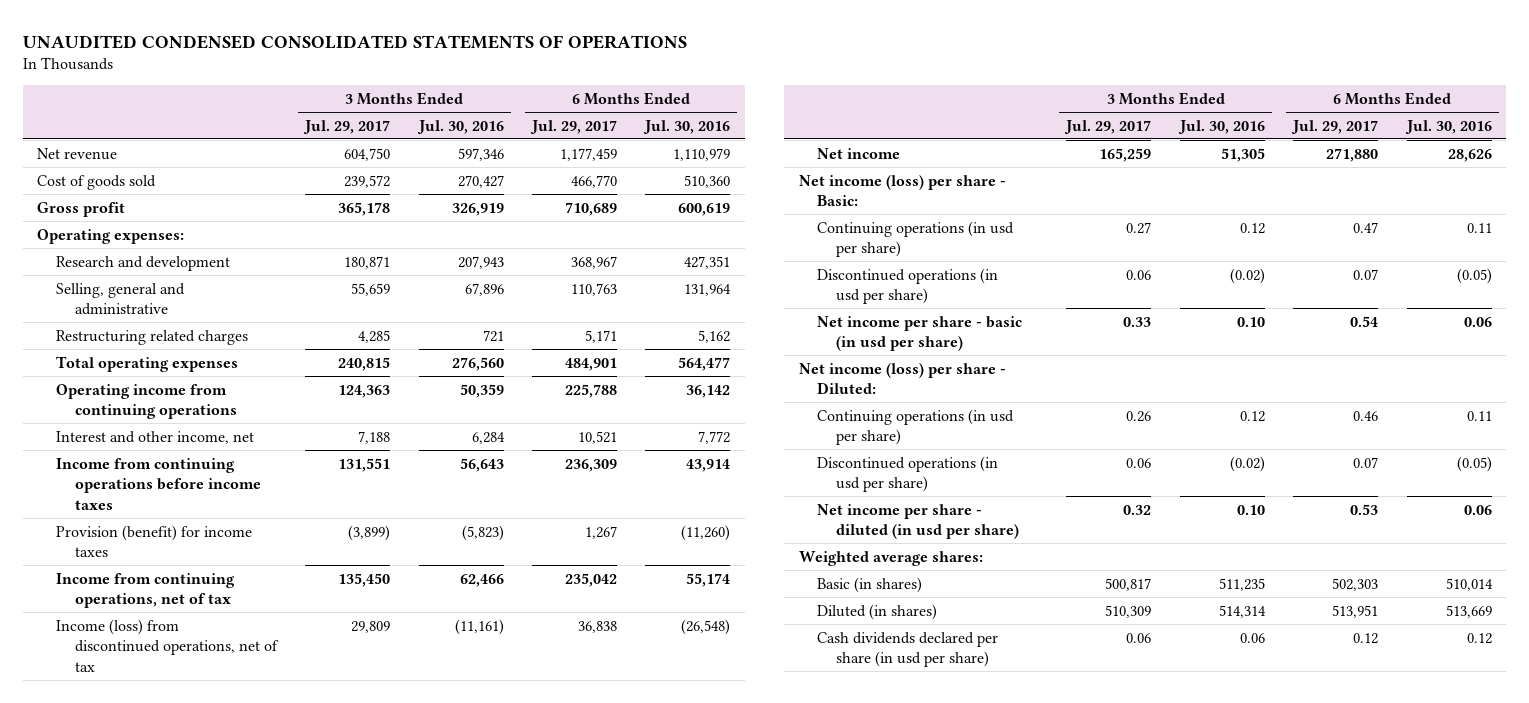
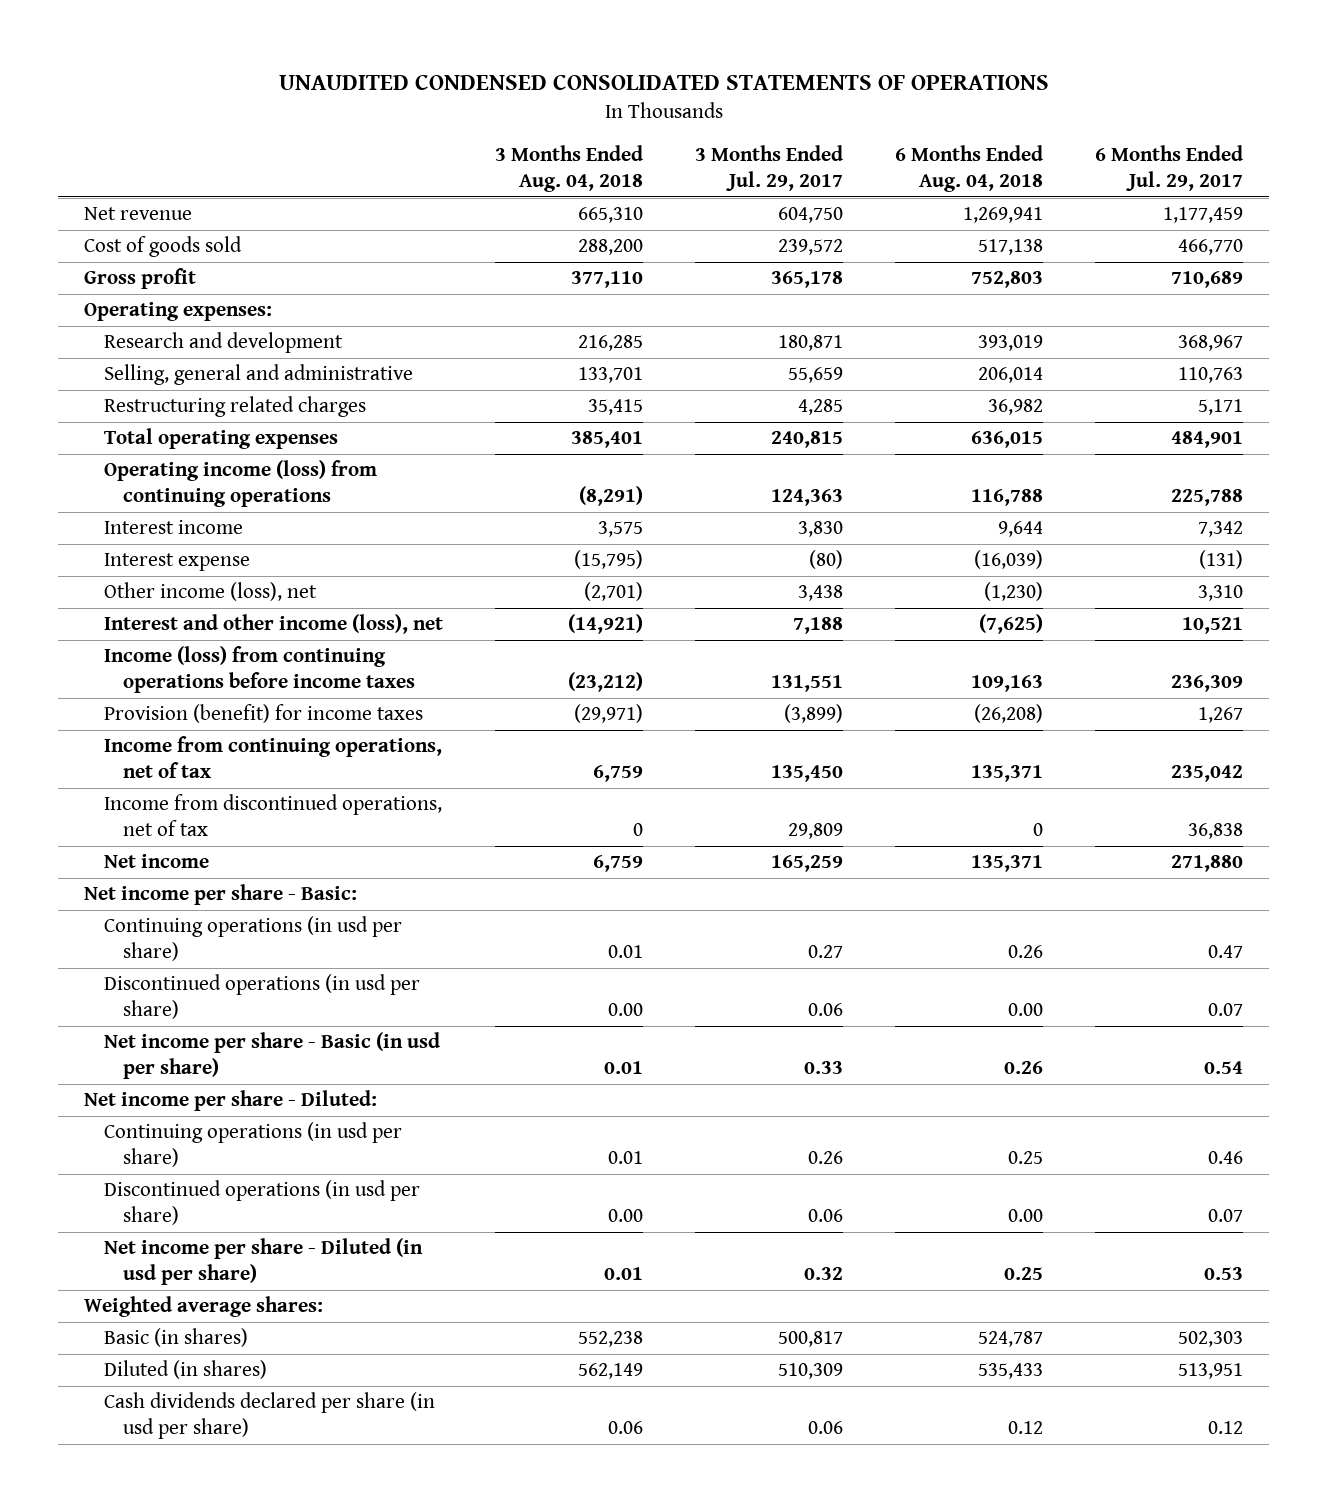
- | 3 Months Ended Jul. 29, 2017 | 3 Months Ended Jul. 30, 2016 | 6 Months Ended Jul. 29, 2017 | 6 Months Ended Jul. 30, 2016
+ | 3 Months Ended Aug. 04, 2018 | 3 Months Ended Jul. 29, 2017 | 6 Months Ended Aug. 04, 2018 | 6 Months Ended Jul. 29, 2017
- Operating income from continuing operations | 124,363 | 50,359 | 225,788 | 36,142
- Interest and other income, net | 7,188 | 6,284 | 10,521 | 7,772
- Income from continuing operations before income taxes | 131,551 | 56,643 | 236,309 | 43,914
+ Operating income (loss) from continuing operations | (8,291) | 124,363 | 116,788 | 225,788
+ Interest income | 3,575 | 3,830 | 9,644 | 7,342
+ Interest expense | (15,795) | (80) | (16,039) | (131)
+ Other income (loss), net | (2,701) | 3,438 | (1,230) | 3,310
+ Interest and other income (loss), net | (14,921) | 7,188 | (7,625) | 10,521
+ Income (loss) from continuing operations before income taxes | (23,212) | 131,551 | 109,163 | 236,309
- Income (loss) from discontinued operations, net of tax | 29,809 | (11,161) | 36,838 | (26,548)
+ Income from discontinued operations, net of tax | 0 | 29,809 | 0 | 36,838
- Net income (loss) per share - Basic:
+ Net income per share - Basic:
- Net income per share - basic (in usd per share) | 0.33 | 0.10 | 0.54 | 0.06
- Net income (loss) per share - Diluted:
+ Net income per share - Basic (in usd per share) | 0.01 | 0.33 | 0.26 | 0.54
+ Net income per share - Diluted:
- Net income per share - diluted (in usd per share) | 0.32 | 0.10 | 0.53 | 0.06
+ Net income per share - Diluted (in usd per share) | 0.01 | 0.32 | 0.25 | 0.53

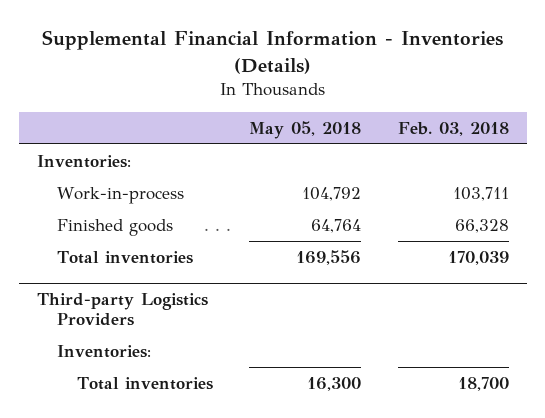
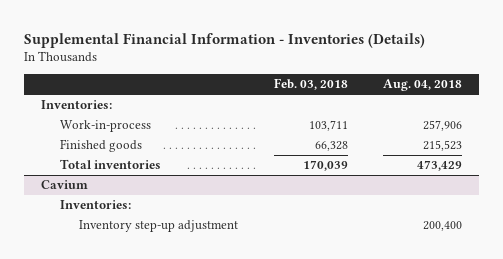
- | May 05, 2018 | Feb. 03, 2018
+ | Feb. 03, 2018 | Aug. 04, 2018
- Third-party Logistics Providers
+ Cavium
- Total inventories | 16,300 | 18,700
+ Inventory step-up adjustment | | 200,400

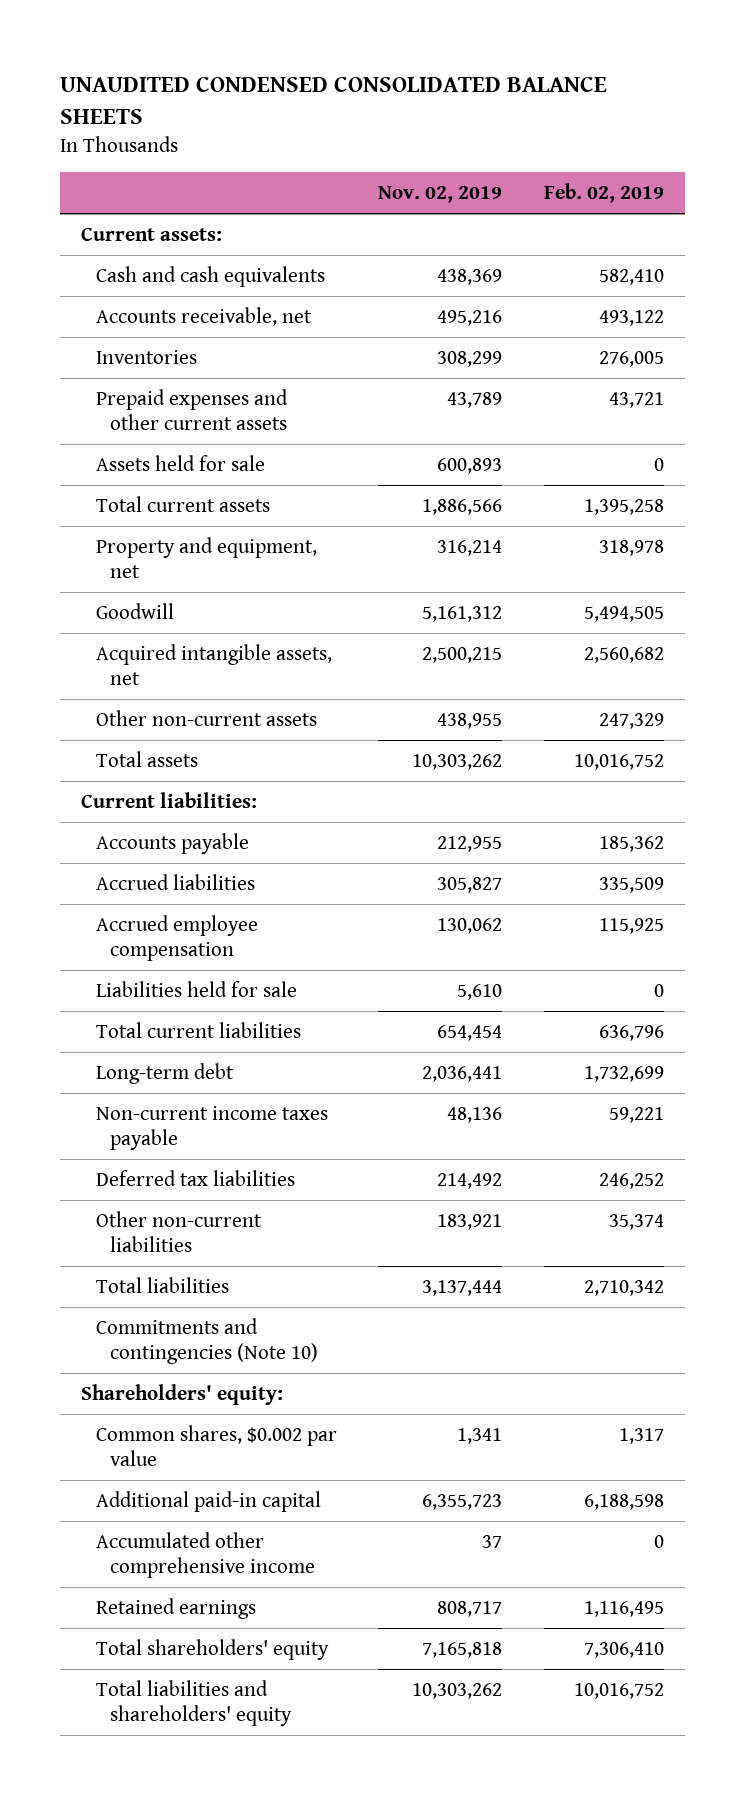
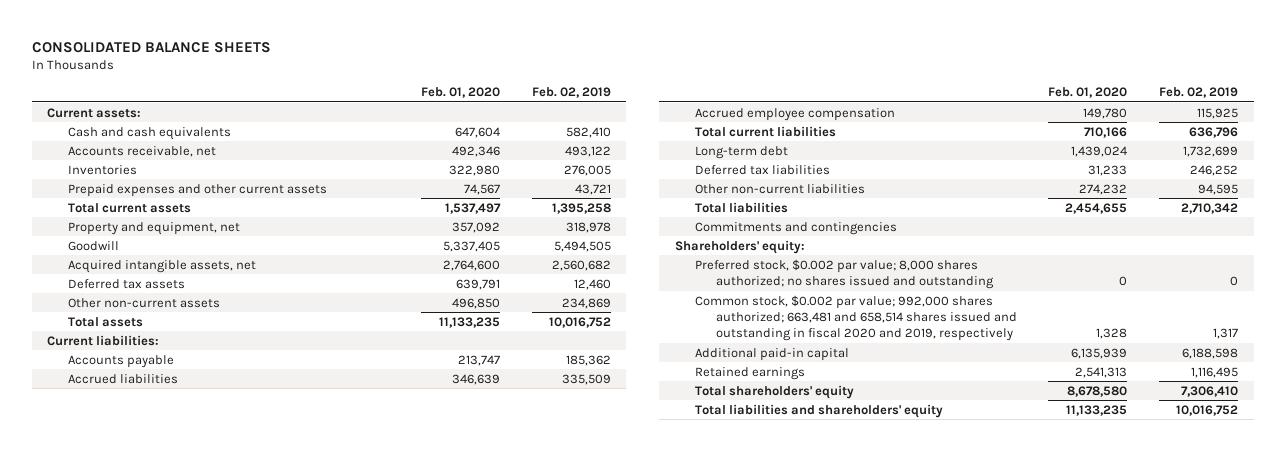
- UNAUDITED CONDENSED CONSOLIDATED BALANCE SHEETS
+ CONSOLIDATED BALANCE SHEETS
- | Nov. 02, 2019 | Feb. 02, 2019
+ | Feb. 01, 2020 | Feb. 02, 2019
- Assets held for sale | 600,893 | 0
- Other non-current assets | 438,955 | 247,329
+ Deferred tax assets | 639,791 | 12,460
+ Other non-current assets | 496,850 | 234,869
- Liabilities held for sale | 5,610 | 0
- Non-current income taxes payable | 48,136 | 59,221
- Other non-current liabilities | 183,921 | 35,374
+ Other non-current liabilities | 274,232 | 94,595
- Commitments and contingencies (Note 10)
+ Commitments and contingencies
- Common shares, $0.002 par value | 1,341 | 1,317
+ Preferred stock, $0.002 par value; 8,000 shares authorized; no shares issued and outstanding | 0 | 0
+ Common stock, $0.002 par value; 992,000 shares authorized; 663,481 and 658,514 shares issued and outstanding in fiscal 2020 and 2019, respectively | 1,328 | 1,317
- Accumulated other comprehensive income | 37 | 0

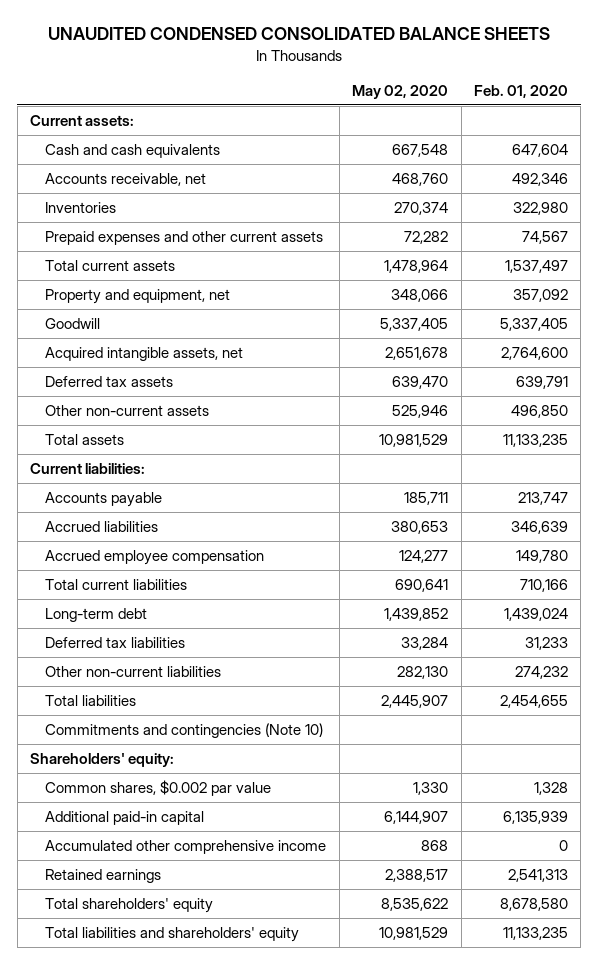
- CONSOLIDATED BALANCE SHEETS
+ UNAUDITED CONDENSED CONSOLIDATED BALANCE SHEETS
- | Feb. 01, 2020 | Feb. 02, 2019
+ | May 02, 2020 | Feb. 01, 2020
- Commitments and contingencies
+ Commitments and contingencies (Note 10)
- Preferred stock, $0.002 par value; 8,000 shares authorized; no shares issued and outstanding | 0 | 0
- Common stock, $0.002 par value; 992,000 shares authorized; 663,481 and 658,514 shares issued and outstanding in fiscal 2020 and 2019, respectively | 1,328 | 1,317
+ Common shares, $0.002 par value | 1,330 | 1,328
+ Accumulated other comprehensive income | 868 | 0

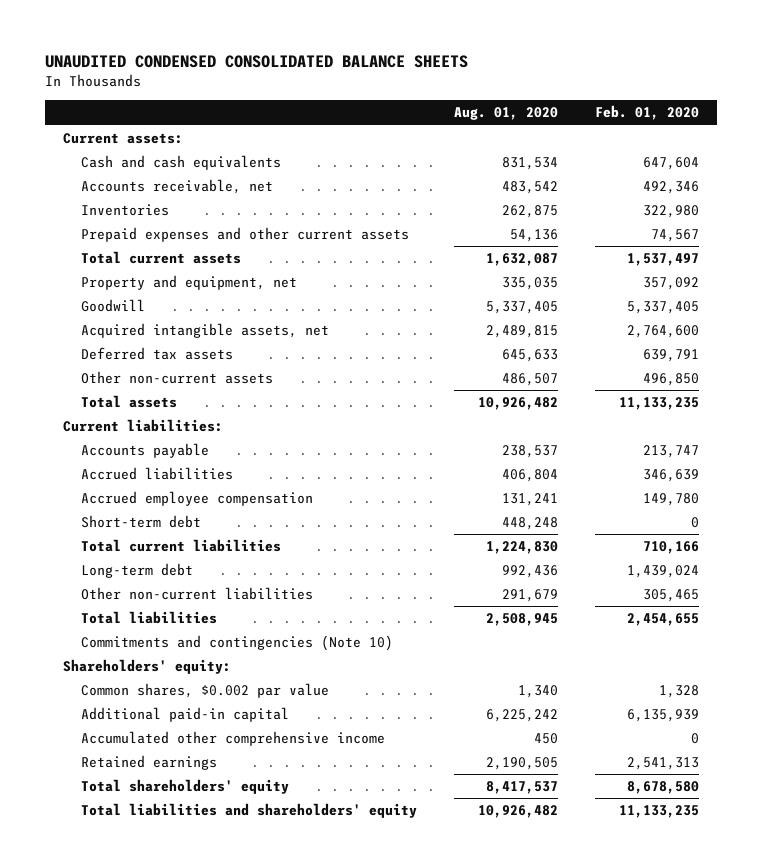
- | May 02, 2020 | Feb. 01, 2020
+ | Aug. 01, 2020 | Feb. 01, 2020
+ Short-term debt | 448,248 | 0
- Deferred tax liabilities | 33,284 | 31,233
- Other non-current liabilities | 282,130 | 274,232
+ Other non-current liabilities | 291,679 | 305,465

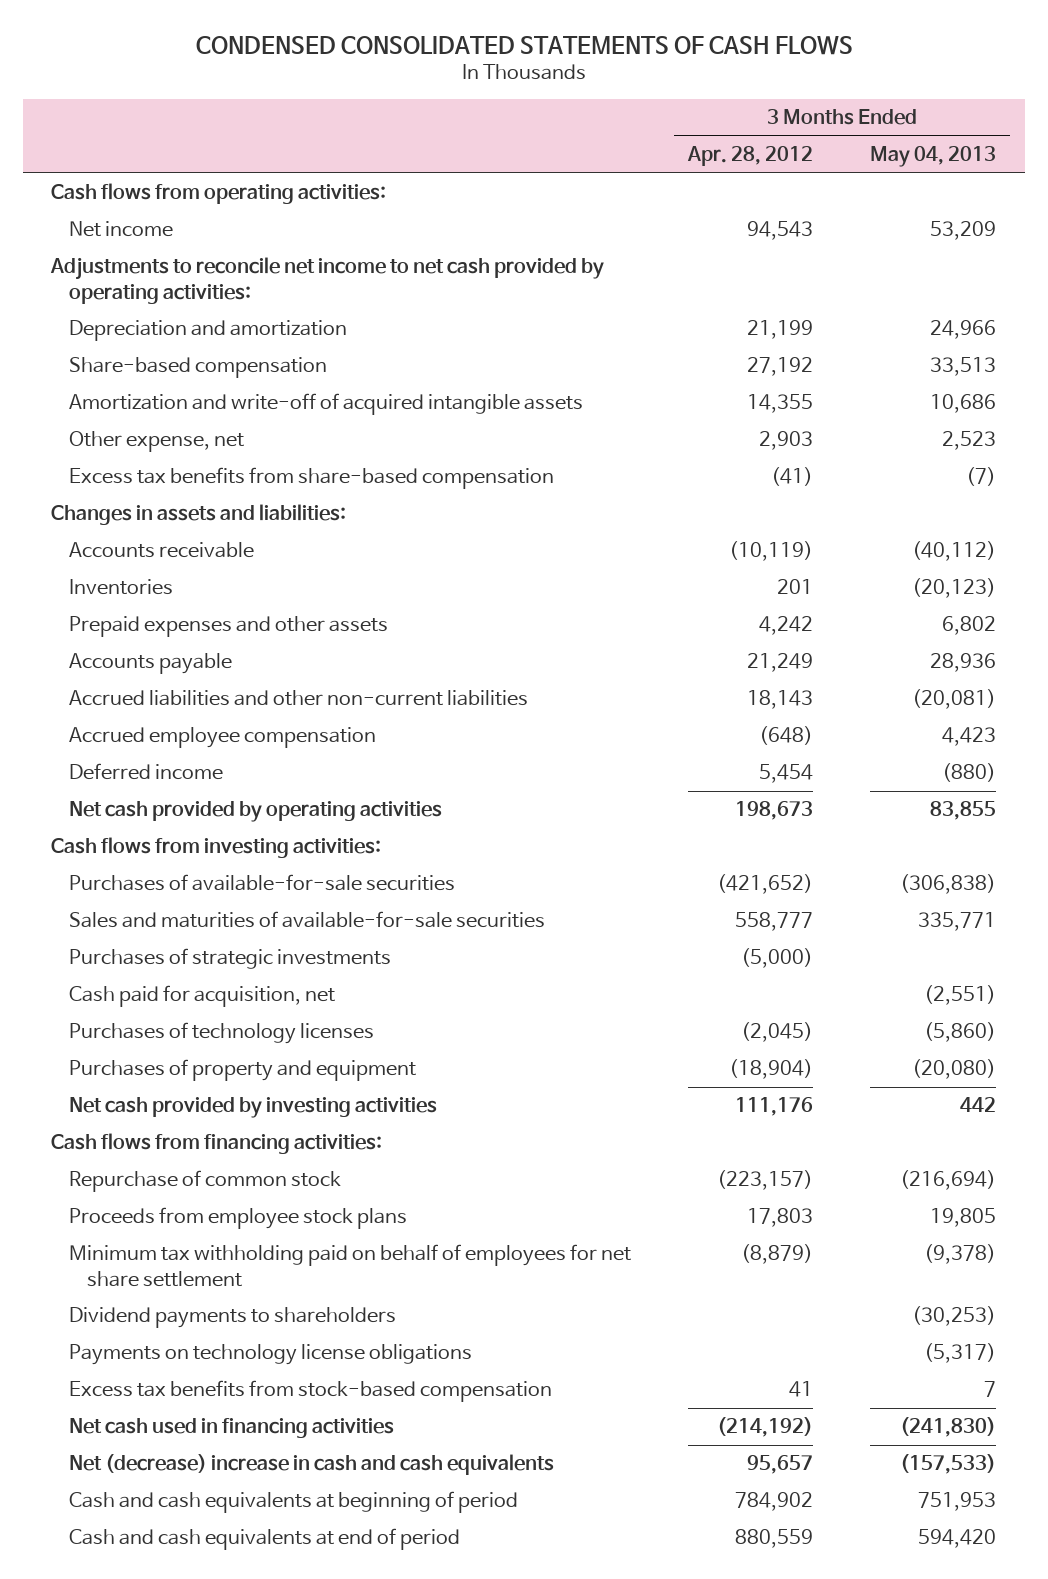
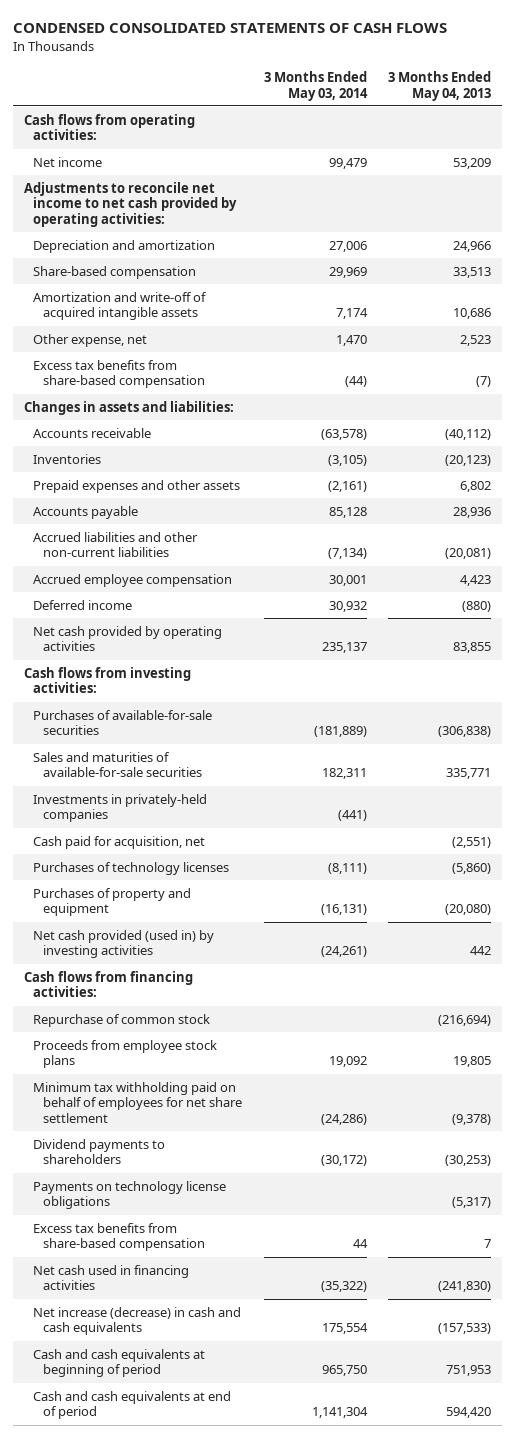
- | 3 Months Ended Apr. 28, 2012 | 3 Months Ended May 04, 2013
+ | 3 Months Ended May 03, 2014 | 3 Months Ended May 04, 2013
- Purchases of strategic investments | (5,000) |
+ Investments in privately-held companies | (441) |
- Net cash provided by investing activities | 111,176 | 442
+ Net cash provided (used in) by investing activities | (24,261) | 442
- Excess tax benefits from stock-based compensation | 41 | 7
+ Excess tax benefits from share-based compensation | 44 | 7
- Net (decrease) increase in cash and cash equivalents | 95,657 | (157,533)
+ Net increase (decrease) in cash and cash equivalents | 175,554 | (157,533)

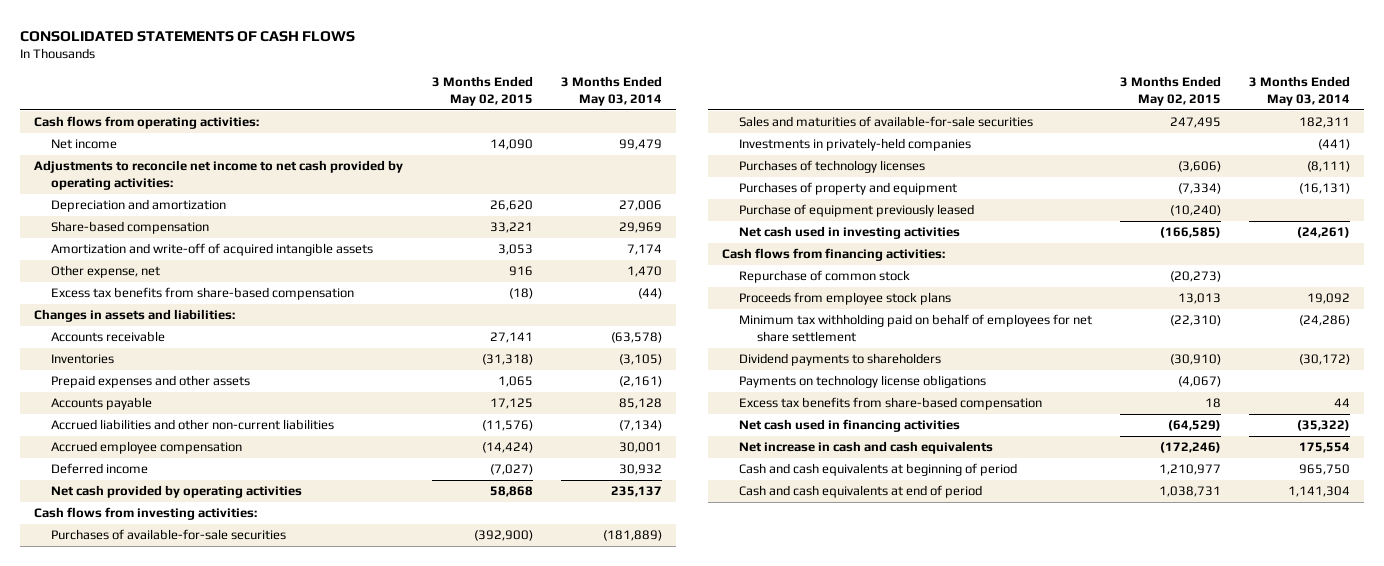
- CONDENSED CONSOLIDATED STATEMENTS OF CASH FLOWS
+ CONSOLIDATED STATEMENTS OF CASH FLOWS
- | 3 Months Ended May 03, 2014 | 3 Months Ended May 04, 2013
+ | 3 Months Ended May 02, 2015 | 3 Months Ended May 03, 2014
- Cash paid for acquisition, net | | (2,551)
- Net cash provided (used in) by investing activities | (24,261) | 442
+ Purchase of equipment previously leased | (10,240) |
+ Net cash used in investing activities | (166,585) | (24,261)
- Net increase (decrease) in cash and cash equivalents | 175,554 | (157,533)
+ Net increase in cash and cash equivalents | (172,246) | 175,554

